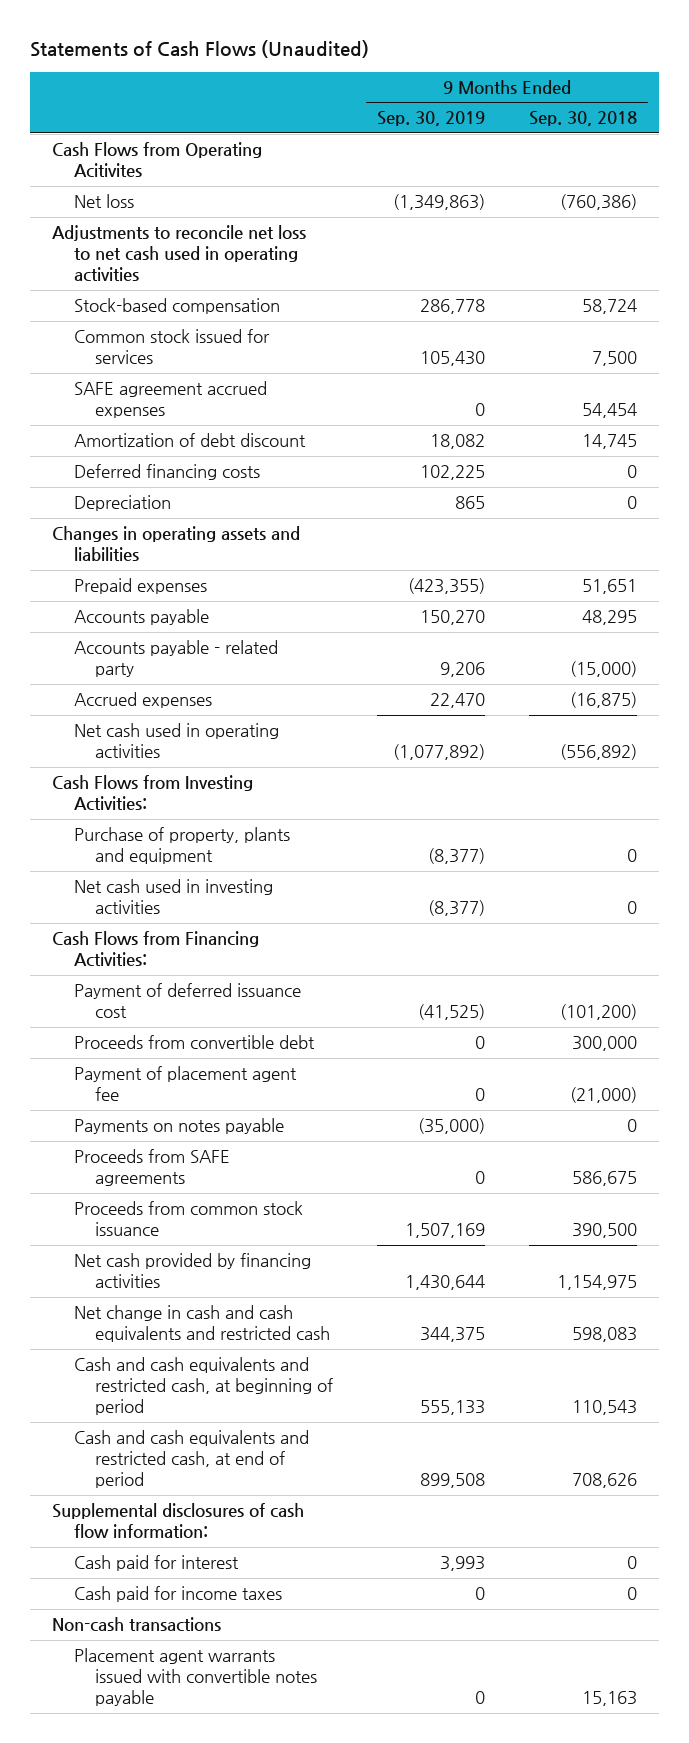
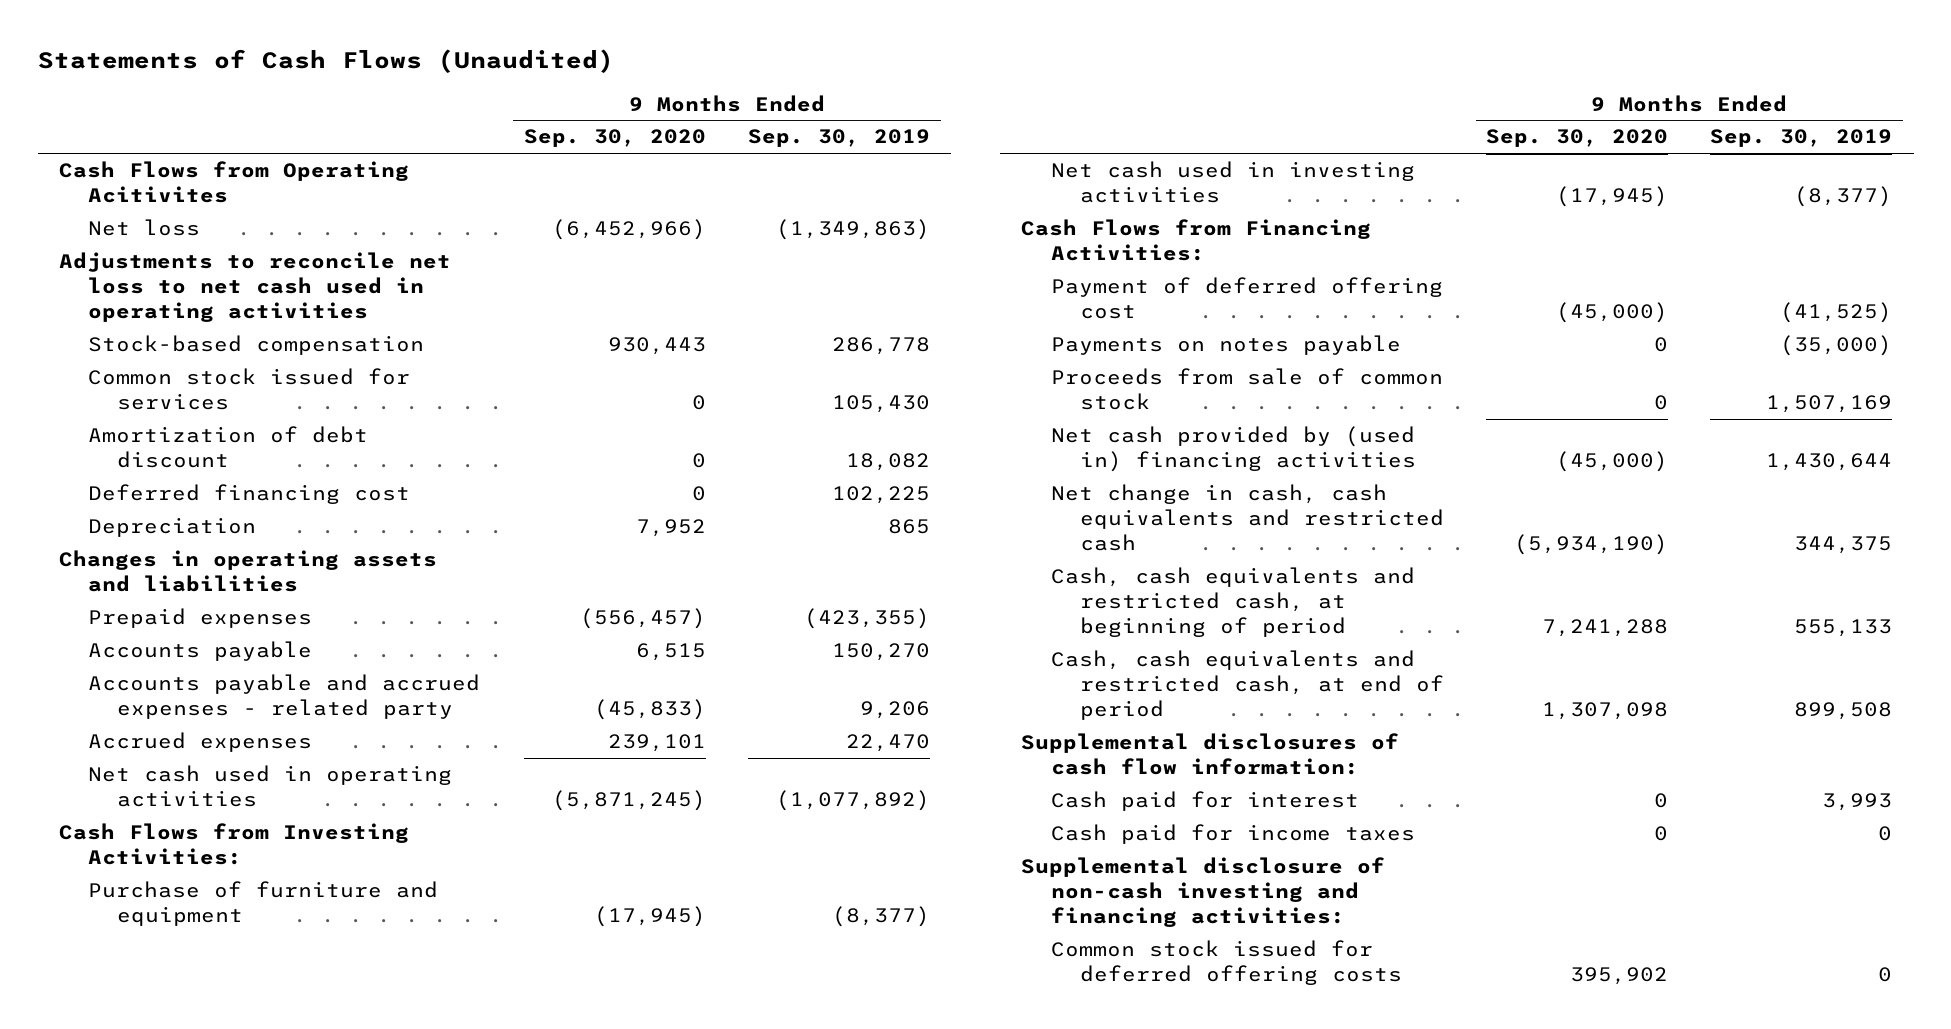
- | 9 Months Ended Sep. 30, 2019 | 9 Months Ended Sep. 30, 2018
+ | 9 Months Ended Sep. 30, 2020 | 9 Months Ended Sep. 30, 2019
- SAFE agreement accrued expenses | 0 | 54,454
- Deferred financing costs | 102,225 | 0
+ Deferred financing cost | 0 | 102,225
- Accounts payable - related party | 9,206 | (15,000)
+ Accounts payable and accrued expenses - related party | (45,833) | 9,206
- Purchase of property, plants and equipment | (8,377) | 0
+ Purchase of furniture and equipment | (17,945) | (8,377)
- Payment of deferred issuance cost | (41,525) | (101,200)
- Proceeds from convertible debt | 0 | 300,000
- Payment of placement agent fee | 0 | (21,000)
+ Payment of deferred offering cost | (45,000) | (41,525)
- Proceeds from SAFE agreements | 0 | 586,675
- Proceeds from common stock issuance | 1,507,169 | 390,500
- Net cash provided by financing activities | 1,430,644 | 1,154,975
- Net change in cash and cash equivalents and restricted cash | 344,375 | 598,083
- Cash and cash equivalents and restricted cash, at beginning of period | 555,133 | 110,543
- Cash and cash equivalents and restricted cash, at end of period | 899,508 | 708,626
+ Proceeds from sale of common stock | 0 | 1,507,169
+ Net cash provided by (used in) financing activities | (45,000) | 1,430,644
+ Net change in cash, cash equivalents and restricted cash | (5,934,190) | 344,375
+ Cash, cash equivalents and restricted cash, at beginning of period | 7,241,288 | 555,133
+ Cash, cash equivalents and restricted cash, at end of period | 1,307,098 | 899,508
- Non-cash transactions
- Placement agent warrants issued with convertible notes payable | 0 | 15,163
+ Supplemental disclosure of non-cash investing and financing activities:
+ Common stock issued for deferred offering costs | 395,902 | 0

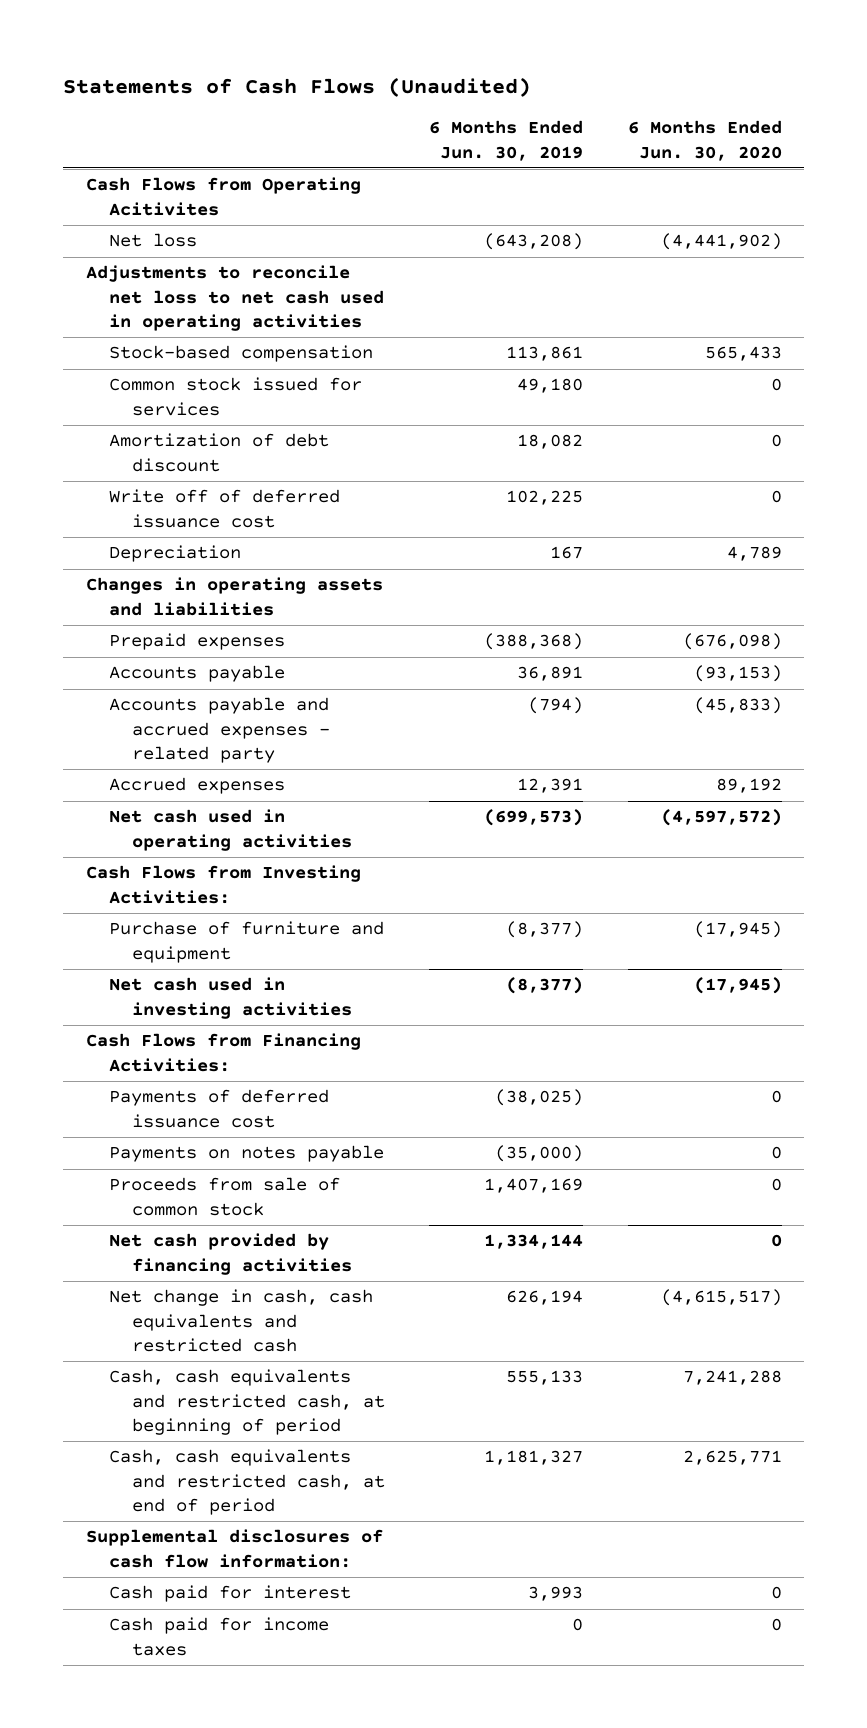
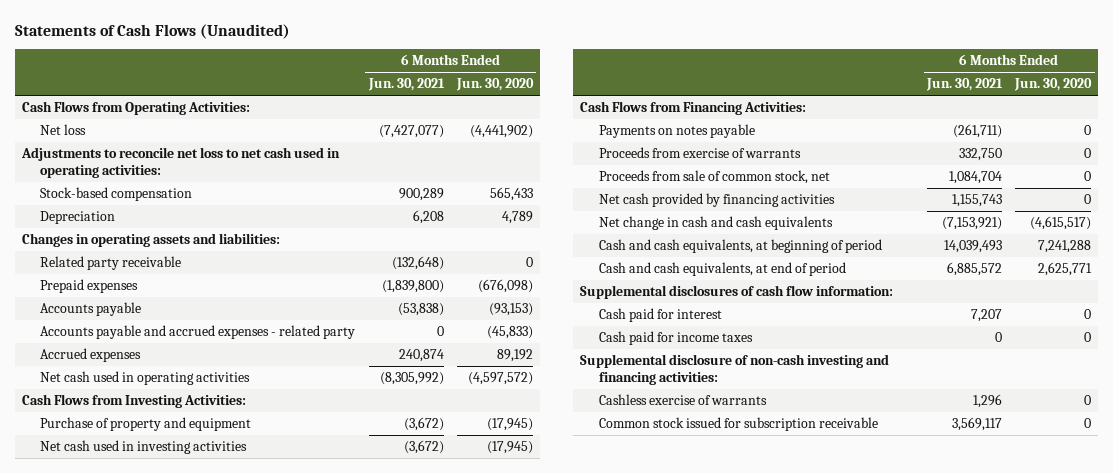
- | 6 Months Ended Jun. 30, 2019 | 6 Months Ended Jun. 30, 2020
+ | 6 Months Ended Jun. 30, 2021 | 6 Months Ended Jun. 30, 2020
- Cash Flows from Operating Acitivites
+ Cash Flows from Operating Activities:
- Adjustments to reconcile net loss to net cash used in operating activities
+ Adjustments to reconcile net loss to net cash used in operating activities:
- Common stock issued for services | 49,180 | 0
- Amortization of debt discount | 18,082 | 0
- Write off of deferred issuance cost | 102,225 | 0
- Changes in operating assets and liabilities
+ Changes in operating assets and liabilities:
+ Related party receivable | (132,648) | 0
- Purchase of furniture and equipment | (8,377) | (17,945)
+ Purchase of property and equipment | (3,672) | (17,945)
- Payments of deferred issuance cost | (38,025) | 0
- Proceeds from sale of common stock | 1,407,169 | 0
+ Proceeds from exercise of warrants | 332,750 | 0
+ Proceeds from sale of common stock, net | 1,084,704 | 0
- Net change in cash, cash equivalents and restricted cash | 626,194 | (4,615,517)
- Cash, cash equivalents and restricted cash, at beginning of period | 555,133 | 7,241,288
- Cash, cash equivalents and restricted cash, at end of period | 1,181,327 | 2,625,771
+ Net change in cash and cash equivalents | (7,153,921) | (4,615,517)
+ Cash and cash equivalents, at beginning of period | 14,039,493 | 7,241,288
+ Cash and cash equivalents, at end of period | 6,885,572 | 2,625,771
+ Supplemental disclosure of non-cash investing and financing activities:
+ Cashless exercise of warrants | 1,296 | 0
+ Common stock issued for subscription receivable | 3,569,117 | 0

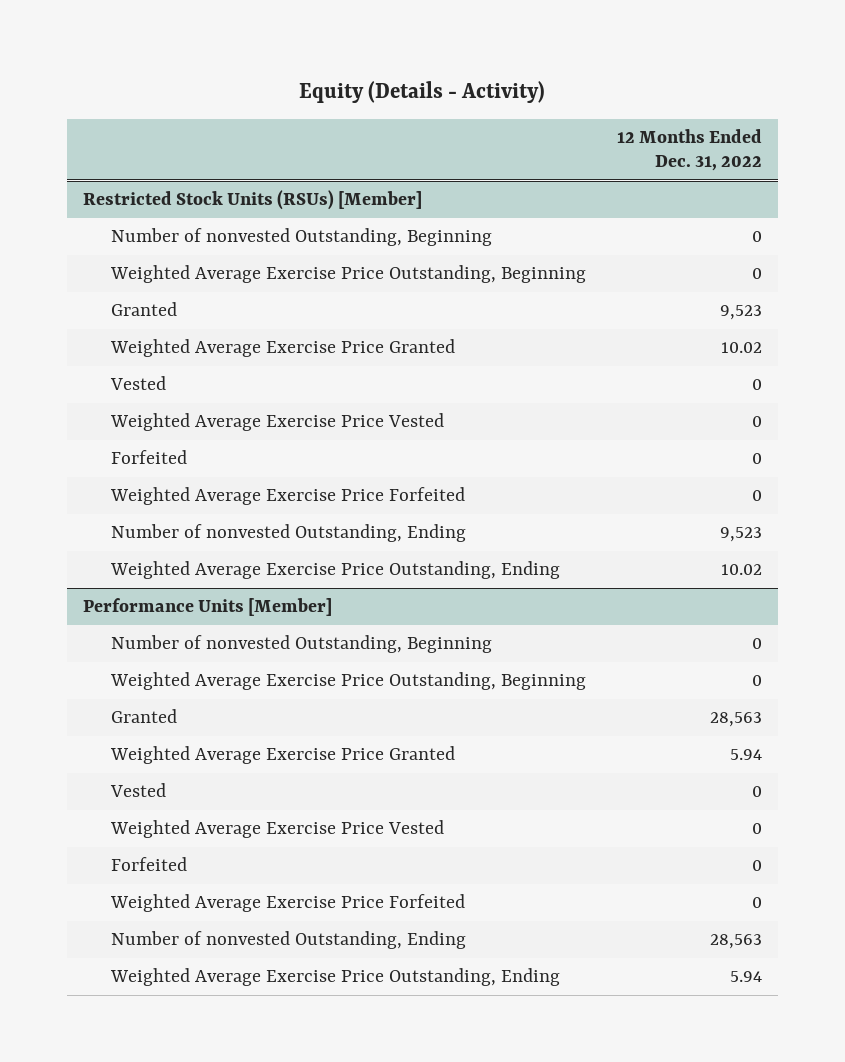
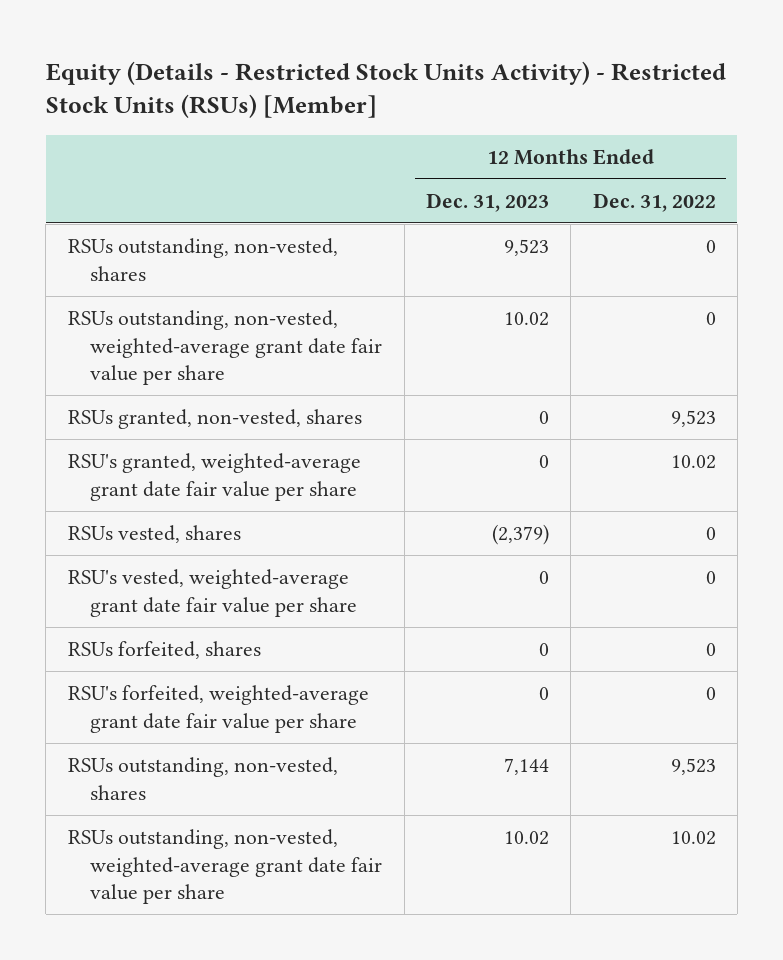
- Equity (Details - Activity)
+ Equity (Details - Restricted Stock Units Activity) - Restricted Stock Units (RSUs) [Member]
- | 12 Months Ended Dec. 31, 2022
+ | 12 Months Ended Dec. 31, 2023 | 12 Months Ended Dec. 31, 2022
- Restricted Stock Units (RSUs) [Member]
- Number of nonvested Outstanding, Beginning | 0
- Weighted Average Exercise Price Outstanding, Beginning | 0
- Granted | 9,523
- Weighted Average Exercise Price Granted | 10.02
- Vested | 0
- Weighted Average Exercise Price Vested | 0
- Forfeited | 0
- Weighted Average Exercise Price Forfeited | 0
- Number of nonvested Outstanding, Ending | 9,523
- Weighted Average Exercise Price Outstanding, Ending | 10.02
- Performance Units [Member]
- Number of nonvested Outstanding, Beginning | 0
- Weighted Average Exercise Price Outstanding, Beginning | 0
- Granted | 28,563
- Weighted Average Exercise Price Granted | 5.94
- Vested | 0
- Weighted Average Exercise Price Vested | 0
- Forfeited | 0
- Weighted Average Exercise Price Forfeited | 0
- Number of nonvested Outstanding, Ending | 28,563
- Weighted Average Exercise Price Outstanding, Ending | 5.94
+ RSUs outstanding, non-vested, shares | 9,523 | 0
+ RSUs outstanding, non-vested, weighted-average grant date fair value per share | 10.02 | 0
+ RSUs granted, non-vested, shares | 0 | 9,523
+ RSU's granted, weighted-average grant date fair value per share | 0 | 10.02
+ RSUs vested, shares | (2,379) | 0
+ RSU's vested, weighted-average grant date fair value per share | 0 | 0
+ RSUs forfeited, shares | 0 | 0
+ RSU's forfeited, weighted-average grant date fair value per share | 0 | 0
+ RSUs outstanding, non-vested, shares | 7,144 | 9,523
+ RSUs outstanding, non-vested, weighted-average grant date fair value per share | 10.02 | 10.02

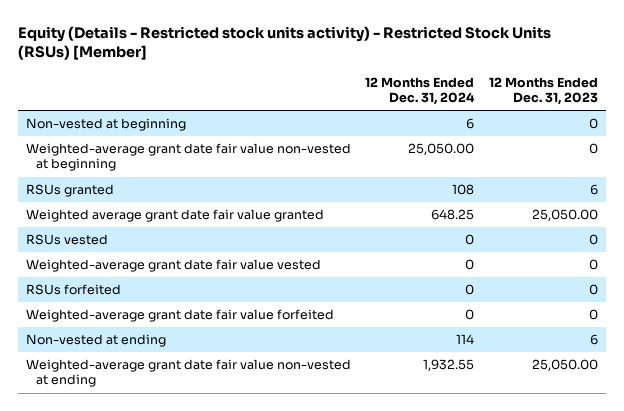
- Equity (Details - Restricted Stock Units Activity) - Restricted Stock Units (RSUs) [Member]
+ Equity (Details - Restricted stock units activity) - Restricted Stock Units (RSUs) [Member]
- | 12 Months Ended Dec. 31, 2023 | 12 Months Ended Dec. 31, 2022
+ | 12 Months Ended Dec. 31, 2024 | 12 Months Ended Dec. 31, 2023
- RSUs outstanding, non-vested, shares | 9,523 | 0
- RSUs outstanding, non-vested, weighted-average grant date fair value per share | 10.02 | 0
- RSUs granted, non-vested, shares | 0 | 9,523
- RSU's granted, weighted-average grant date fair value per share | 0 | 10.02
- RSUs vested, shares | (2,379) | 0
- RSU's vested, weighted-average grant date fair value per share | 0 | 0
- RSUs forfeited, shares | 0 | 0
- RSU's forfeited, weighted-average grant date fair value per share | 0 | 0
- RSUs outstanding, non-vested, shares | 7,144 | 9,523
- RSUs outstanding, non-vested, weighted-average grant date fair value per share | 10.02 | 10.02
+ Non-vested at beginning | 6 | 0
+ Weighted-average grant date fair value non-vested at beginning | 25,050.00 | 0
+ RSUs granted | 108 | 6
+ Weighted average grant date fair value granted | 648.25 | 25,050.00
+ RSUs vested | 0 | 0
+ Weighted-average grant date fair value vested | 0 | 0
+ RSUs forfeited | 0 | 0
+ Weighted-average grant date fair value forfeited | 0 | 0
+ Non-vested at ending | 114 | 6
+ Weighted-average grant date fair value non-vested at ending | 1,932.55 | 25,050.00

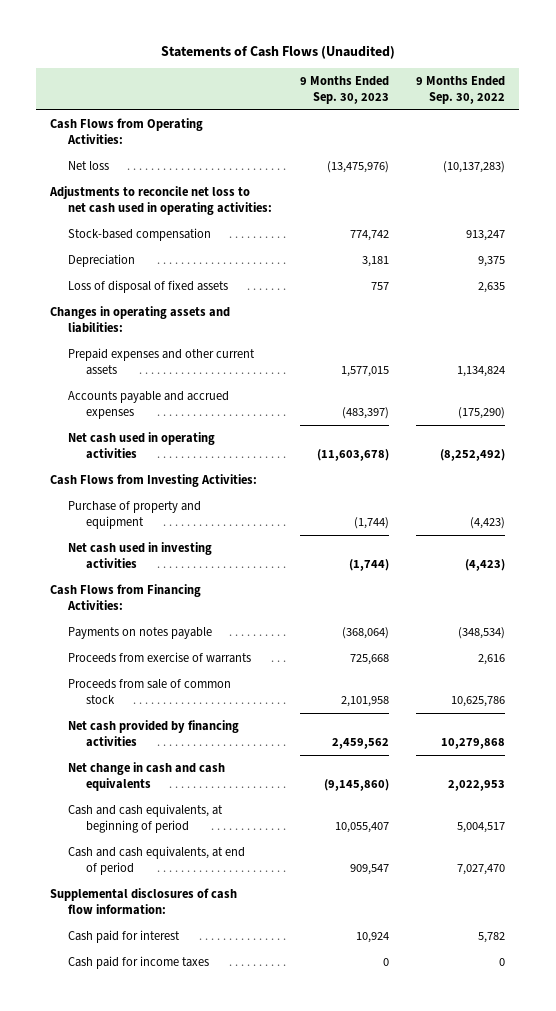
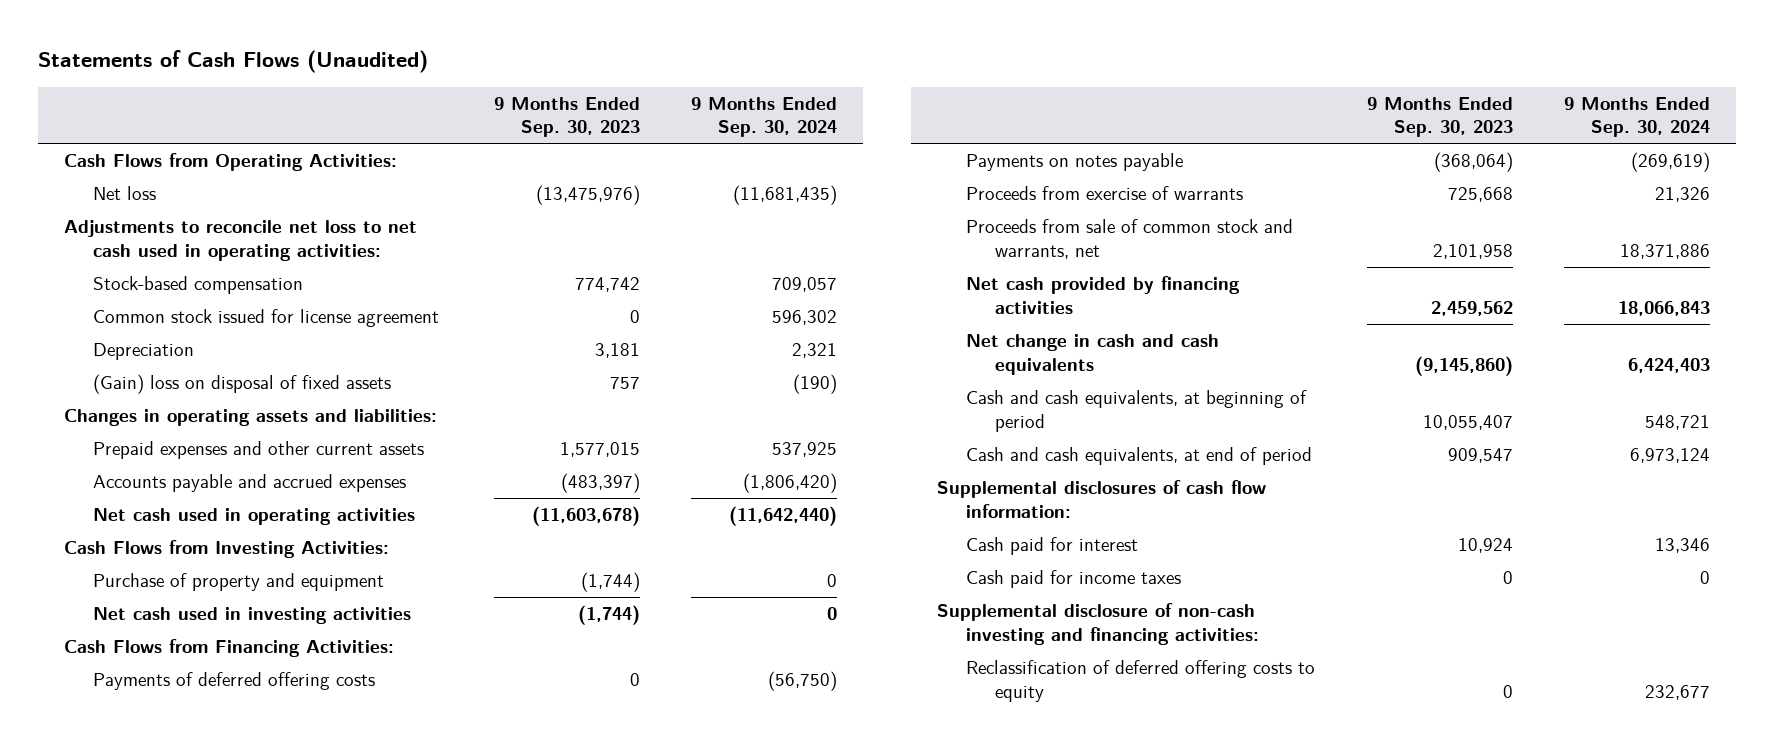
- | 9 Months Ended Sep. 30, 2023 | 9 Months Ended Sep. 30, 2022
+ | 9 Months Ended Sep. 30, 2023 | 9 Months Ended Sep. 30, 2024
+ Common stock issued for license agreement | 0 | 596,302
- Loss of disposal of fixed assets | 757 | 2,635
+ (Gain) loss on disposal of fixed assets | 757 | (190)
+ Payments of deferred offering costs | 0 | (56,750)
- Proceeds from sale of common stock | 2,101,958 | 10,625,786
+ Proceeds from sale of common stock and warrants, net | 2,101,958 | 18,371,886
+ Supplemental disclosure of non-cash investing and financing activities:
+ Reclassification of deferred offering costs to equity | 0 | 232,677

